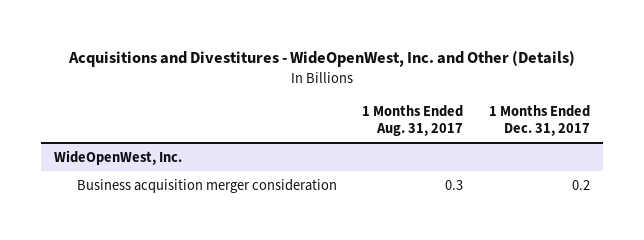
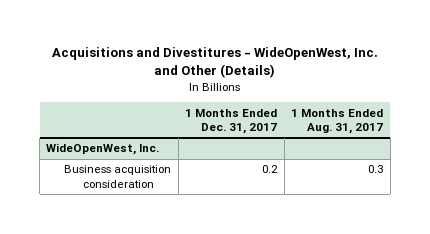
- | 1 Months Ended Aug. 31, 2017 | 1 Months Ended Dec. 31, 2017
+ | 1 Months Ended Dec. 31, 2017 | 1 Months Ended Aug. 31, 2017
@ WideOpenWest, Inc.
- Business acquisition merger consideration | 0.3 | 0.2
+ Business acquisition consideration | 0.2 | 0.3

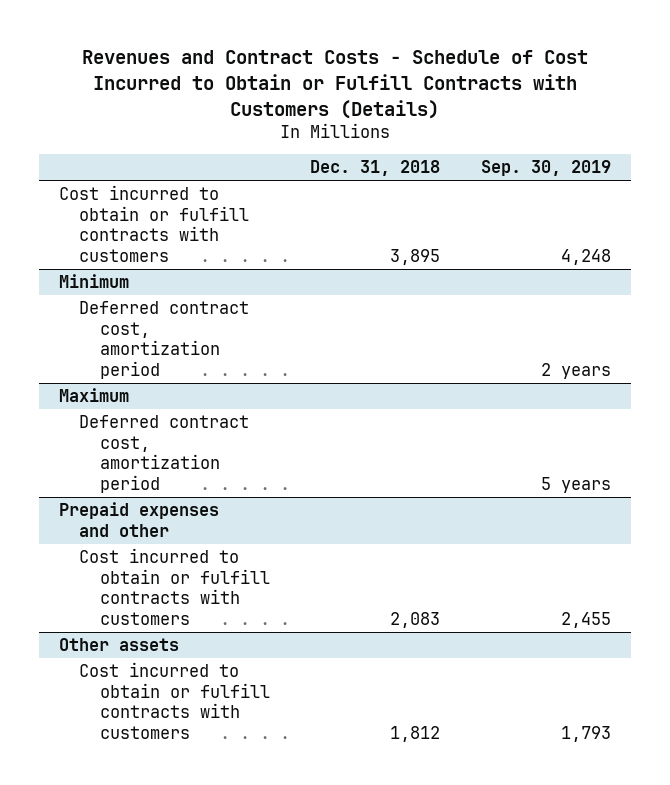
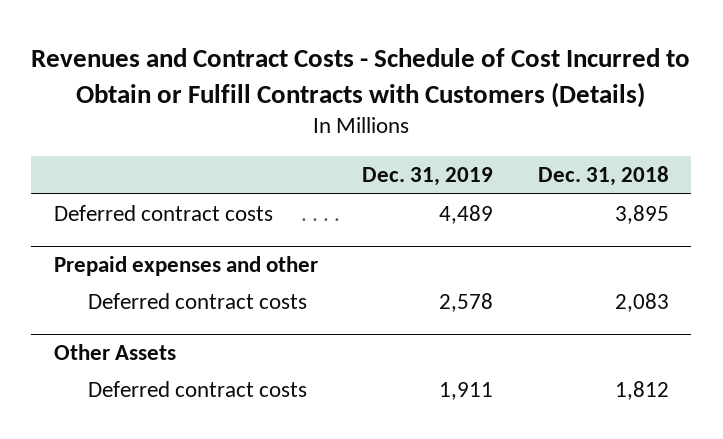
- | Dec. 31, 2018 | Sep. 30, 2019
+ | Dec. 31, 2019 | Dec. 31, 2018
- Cost incurred to obtain or fulfill contracts with customers | 3,895 | 4,248
- Minimum
- Deferred contract cost, amortization period | | 2 years
- Maximum
- Deferred contract cost, amortization period | | 5 years
+ Deferred contract costs | 4,489 | 3,895
@ Prepaid expenses and other
- Cost incurred to obtain or fulfill contracts with customers | 2,083 | 2,455
- Other assets
- Cost incurred to obtain or fulfill contracts with customers | 1,812 | 1,793
@ Prepaid expenses and other
+ Deferred contract costs | 2,578 | 2,083
+ Other Assets
+ Deferred contract costs | 1,911 | 1,812

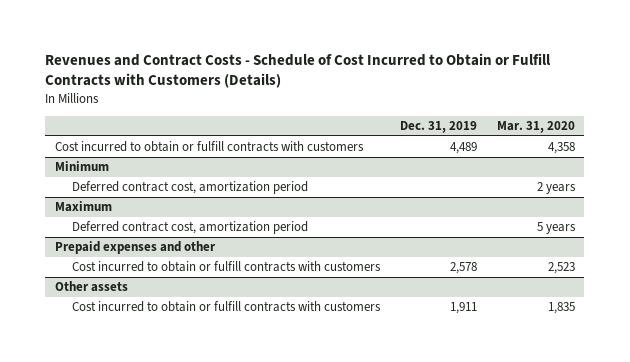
- | Dec. 31, 2019 | Dec. 31, 2018
+ | Dec. 31, 2019 | Mar. 31, 2020
- Deferred contract costs | 4,489 | 3,895
+ Cost incurred to obtain or fulfill contracts with customers | 4,489 | 4,358
+ Minimum
+ Deferred contract cost, amortization period | | 2 years
+ Maximum
+ Deferred contract cost, amortization period | | 5 years
@ Prepaid expenses and other
- Deferred contract costs | 2,578 | 2,083
- Other Assets
- Deferred contract costs | 1,911 | 1,812
@ Prepaid expenses and other
+ Cost incurred to obtain or fulfill contracts with customers | 2,578 | 2,523
+ Other assets
+ Cost incurred to obtain or fulfill contracts with customers | 1,911 | 1,835

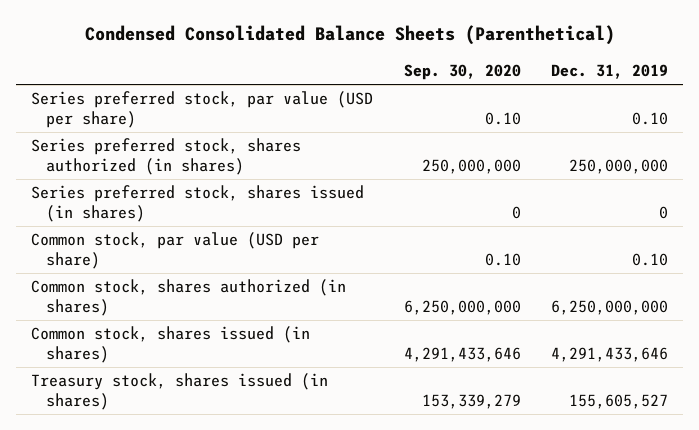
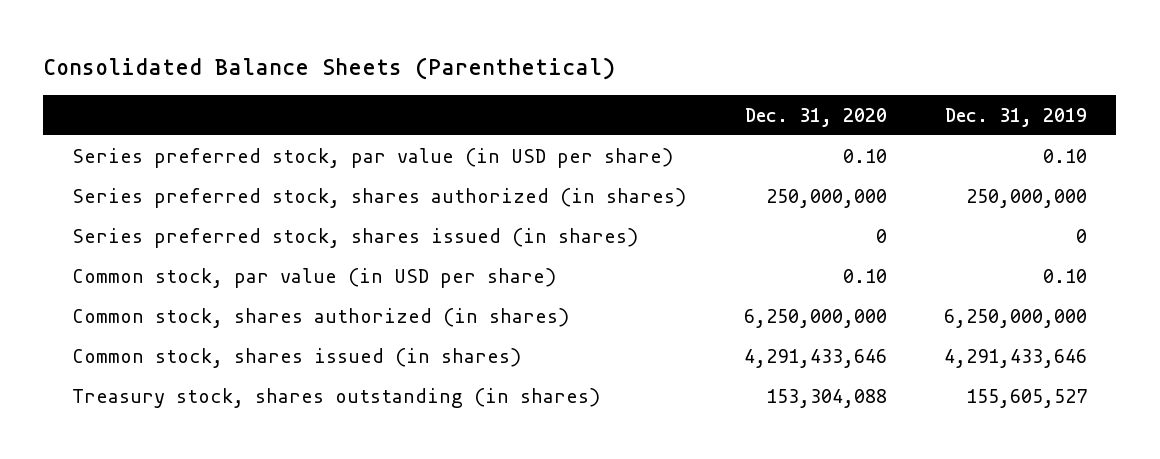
- Condensed Consolidated Balance Sheets (Parenthetical)
+ Consolidated Balance Sheets (Parenthetical)
- | Sep. 30, 2020 | Dec. 31, 2019
+ | Dec. 31, 2020 | Dec. 31, 2019
- Series preferred stock, par value (USD per share) | 0.10 | 0.10
+ Series preferred stock, par value (in USD per share) | 0.10 | 0.10
- Common stock, par value (USD per share) | 0.10 | 0.10
+ Common stock, par value (in USD per share) | 0.10 | 0.10
- Treasury stock, shares issued (in shares) | 153,339,279 | 155,605,527
+ Treasury stock, shares outstanding (in shares) | 153,304,088 | 155,605,527

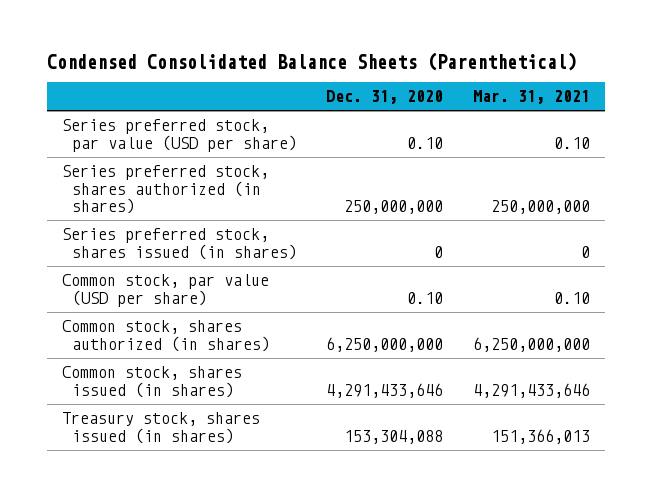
- Consolidated Balance Sheets (Parenthetical)
+ Condensed Consolidated Balance Sheets (Parenthetical)
- | Dec. 31, 2020 | Dec. 31, 2019
+ | Dec. 31, 2020 | Mar. 31, 2021
- Series preferred stock, par value (in USD per share) | 0.10 | 0.10
+ Series preferred stock, par value (USD per share) | 0.10 | 0.10
- Common stock, par value (in USD per share) | 0.10 | 0.10
+ Common stock, par value (USD per share) | 0.10 | 0.10
- Treasury stock, shares outstanding (in shares) | 153,304,088 | 155,605,527
+ Treasury stock, shares issued (in shares) | 153,304,088 | 151,366,013

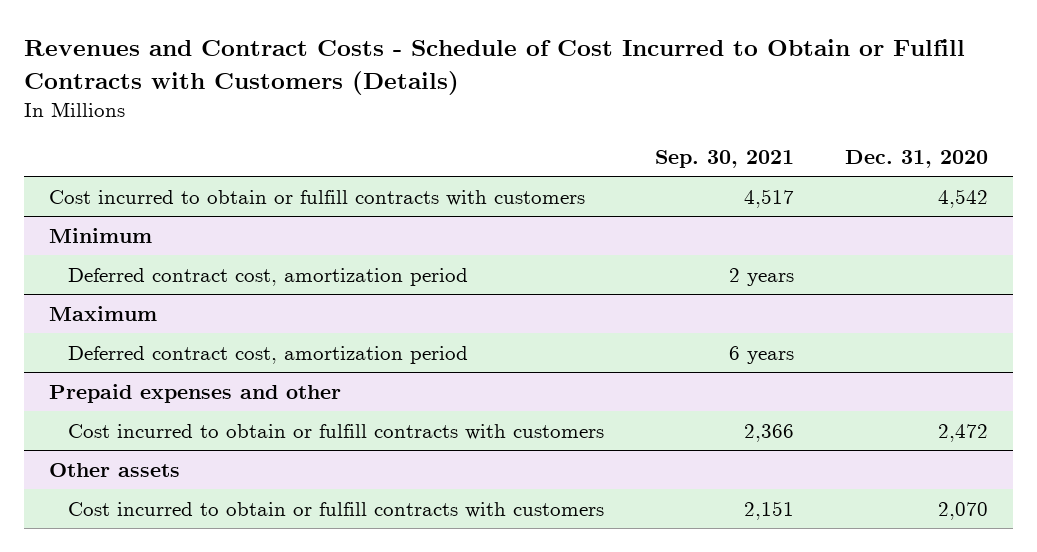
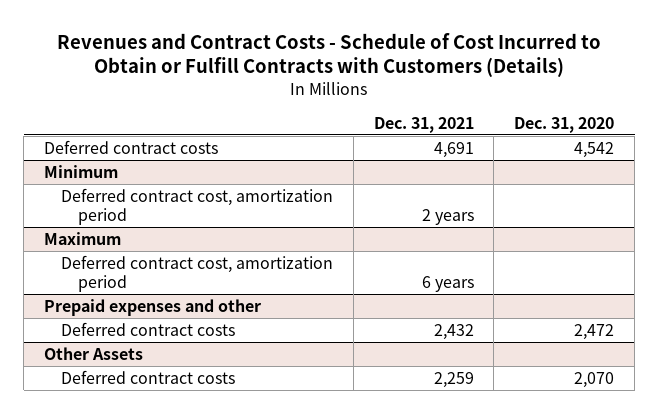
- | Sep. 30, 2021 | Dec. 31, 2020
+ | Dec. 31, 2021 | Dec. 31, 2020
- Cost incurred to obtain or fulfill contracts with customers | 4,517 | 4,542
+ Deferred contract costs | 4,691 | 4,542
@ Prepaid expenses and other
- Cost incurred to obtain or fulfill contracts with customers | 2,366 | 2,472
- Other assets
- Cost incurred to obtain or fulfill contracts with customers | 2,151 | 2,070
@ Prepaid expenses and other
+ Deferred contract costs | 2,432 | 2,472
+ Other Assets
+ Deferred contract costs | 2,259 | 2,070

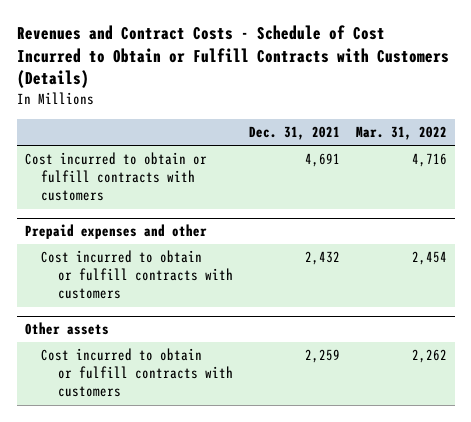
- | Dec. 31, 2021 | Dec. 31, 2020
+ | Dec. 31, 2021 | Mar. 31, 2022
- Deferred contract costs | 4,691 | 4,542
- Minimum
- Deferred contract cost, amortization period | 2 years |
- Maximum
- Deferred contract cost, amortization period | 6 years |
+ Cost incurred to obtain or fulfill contracts with customers | 4,691 | 4,716
@ Prepaid expenses and other
- Deferred contract costs | 2,432 | 2,472
- Other Assets
- Deferred contract costs | 2,259 | 2,070
@ Prepaid expenses and other
+ Cost incurred to obtain or fulfill contracts with customers | 2,432 | 2,454
+ Other assets
+ Cost incurred to obtain or fulfill contracts with customers | 2,259 | 2,262

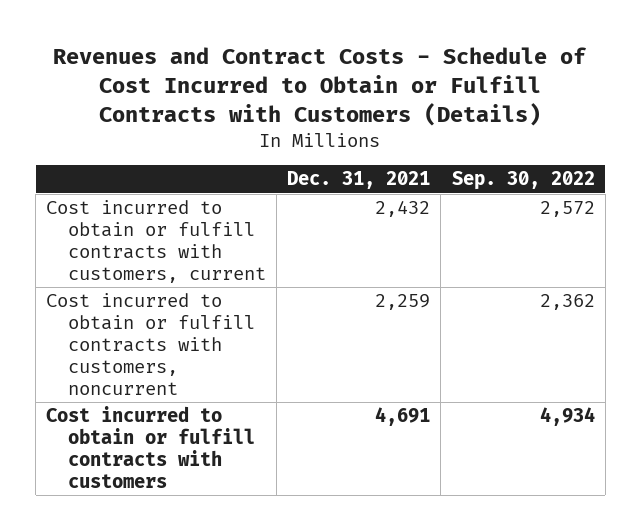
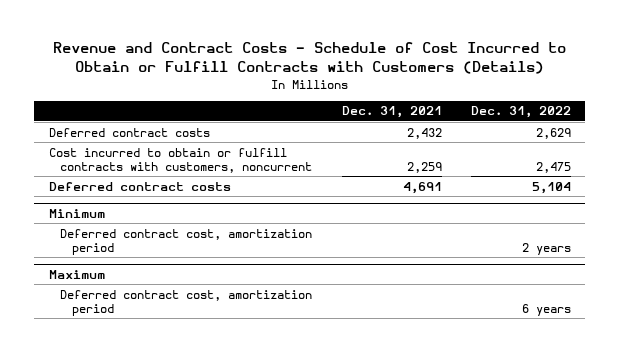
- Revenues and Contract Costs - Schedule of Cost Incurred to Obtain or Fulfill Contracts with Customers (Details)
+ Revenue and Contract Costs - Schedule of Cost Incurred to Obtain or Fulfill Contracts with Customers (Details)
- | Dec. 31, 2021 | Sep. 30, 2022
+ | Dec. 31, 2021 | Dec. 31, 2022
- Cost incurred to obtain or fulfill contracts with customers, current | 2,432 | 2,572
+ Deferred contract costs | 2,432 | 2,629
- Cost incurred to obtain or fulfill contracts with customers | 4,691 | 4,934
+ Deferred contract costs | 4,691 | 5,104
+ Minimum
+ Deferred contract cost, amortization period | | 2 years
+ Maximum
+ Deferred contract cost, amortization period | | 6 years

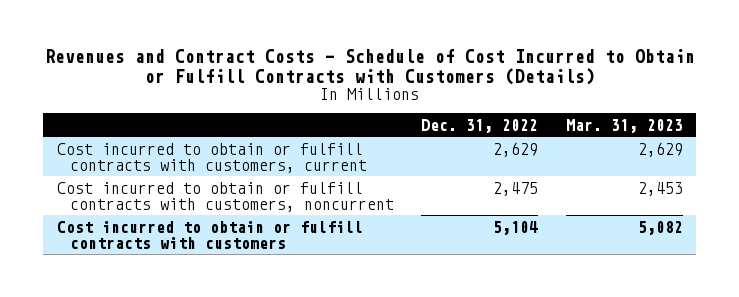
- Revenue and Contract Costs - Schedule of Cost Incurred to Obtain or Fulfill Contracts with Customers (Details)
+ Revenues and Contract Costs - Schedule of Cost Incurred to Obtain or Fulfill Contracts with Customers (Details)
- | Dec. 31, 2021 | Dec. 31, 2022
+ | Dec. 31, 2022 | Mar. 31, 2023
- Deferred contract costs | 2,432 | 2,629
+ Cost incurred to obtain or fulfill contracts with customers, current | 2,629 | 2,629
- Deferred contract costs | 4,691 | 5,104
- Minimum
- Deferred contract cost, amortization period | | 2 years
- Maximum
- Deferred contract cost, amortization period | | 6 years
+ Cost incurred to obtain or fulfill contracts with customers | 5,104 | 5,082

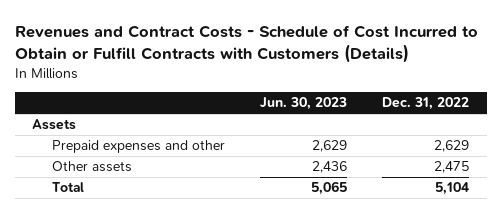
- | Dec. 31, 2022 | Mar. 31, 2023
+ | Jun. 30, 2023 | Dec. 31, 2022
- Cost incurred to obtain or fulfill contracts with customers, current | 2,629 | 2,629
- Cost incurred to obtain or fulfill contracts with customers, noncurrent | 2,475 | 2,453
- Cost incurred to obtain or fulfill contracts with customers | 5,104 | 5,082
+ Assets
+ Prepaid expenses and other | 2,629 | 2,629
+ Other assets | 2,436 | 2,475
+ Total | 5,065 | 5,104

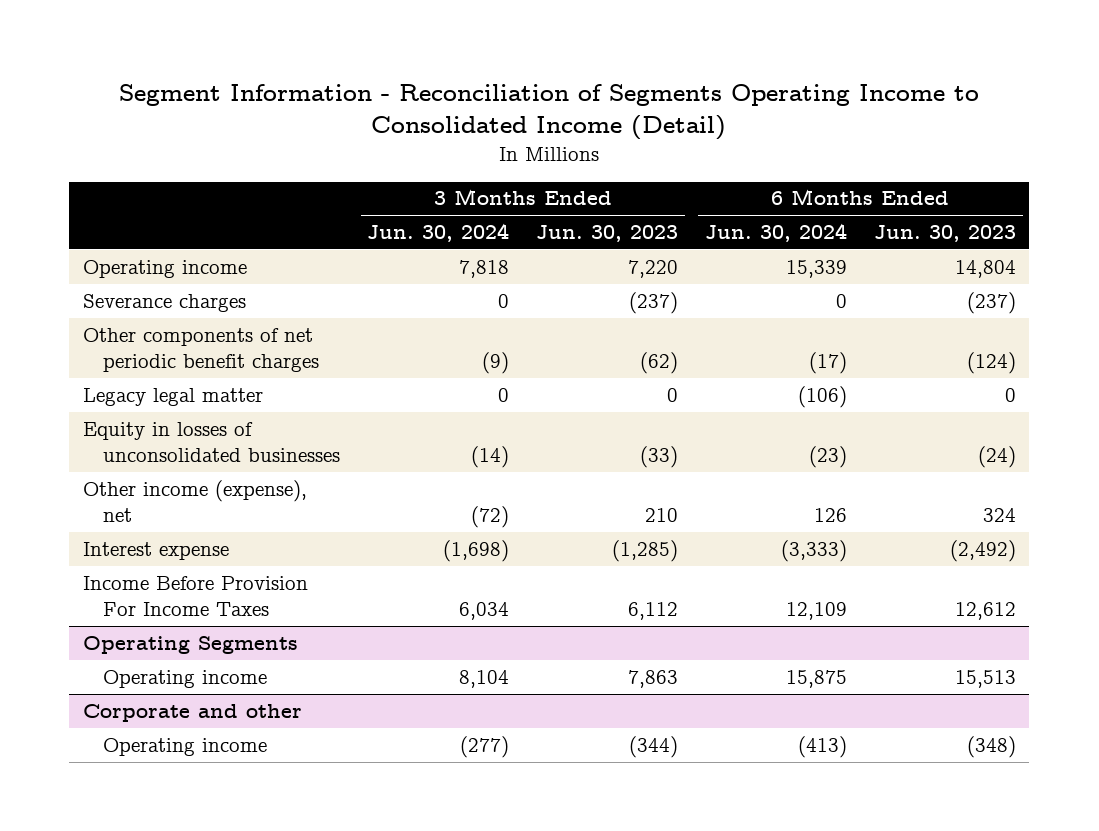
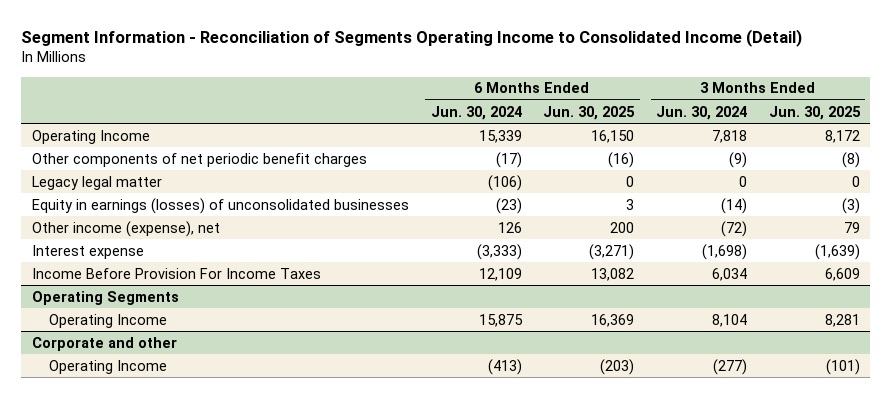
- | 3 Months Ended Jun. 30, 2024 | 3 Months Ended Jun. 30, 2023 | 6 Months Ended Jun. 30, 2024 | 6 Months Ended Jun. 30, 2023
+ | 6 Months Ended Jun. 30, 2024 | 6 Months Ended Jun. 30, 2025 | 3 Months Ended Jun. 30, 2024 | 3 Months Ended Jun. 30, 2025
- Operating income | 7,818 | 7,220 | 15,339 | 14,804
- Severance charges | 0 | (237) | 0 | (237)
+ Operating Income | 15,339 | 16,150 | 7,818 | 8,172
- Equity in losses of unconsolidated businesses | (14) | (33) | (23) | (24)
+ Equity in earnings (losses) of unconsolidated businesses | (23) | 3 | (14) | (3)
@ Operating Segments
- Operating income | 8,104 | 7,863 | 15,875 | 15,513
+ Operating Income | 15,875 | 16,369 | 8,104 | 8,281
@ Corporate and other
- Operating income | (277) | (344) | (413) | (348)
+ Operating Income | (413) | (203) | (277) | (101)

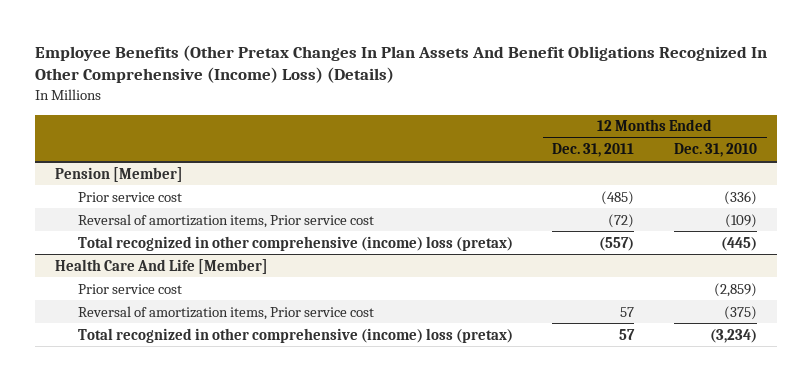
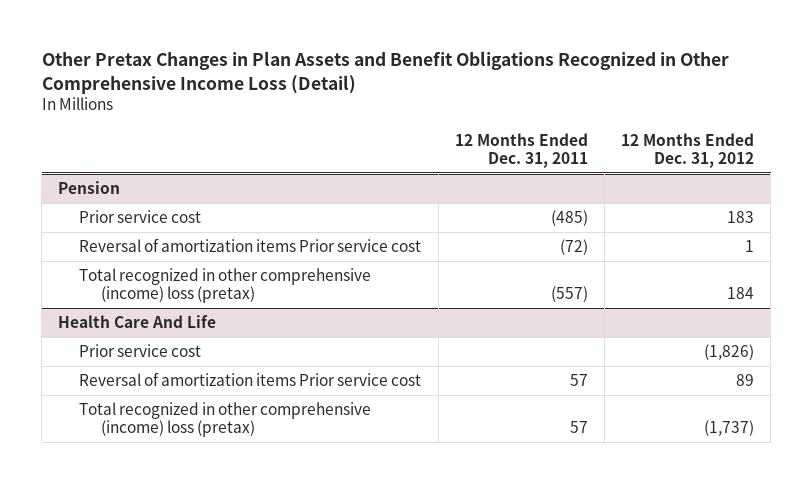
- Employee Benefits (Other Pretax Changes In Plan Assets And Benefit Obligations Recognized In Other Comprehensive (Income) Loss) (Details)
+ Other Pretax Changes in Plan Assets and Benefit Obligations Recognized in Other Comprehensive Income Loss (Detail)
- | 12 Months Ended Dec. 31, 2011 | 12 Months Ended Dec. 31, 2010
+ | 12 Months Ended Dec. 31, 2011 | 12 Months Ended Dec. 31, 2012
- Pension [Member]
+ Pension
- Reversal of amortization items, Prior service cost | (72) | (109)
+ Reversal of amortization items Prior service cost | (72) | 1
- Health Care And Life [Member]
+ Health Care And Life
- Reversal of amortization items, Prior service cost | 57 | (375)
+ Reversal of amortization items Prior service cost | 57 | 89

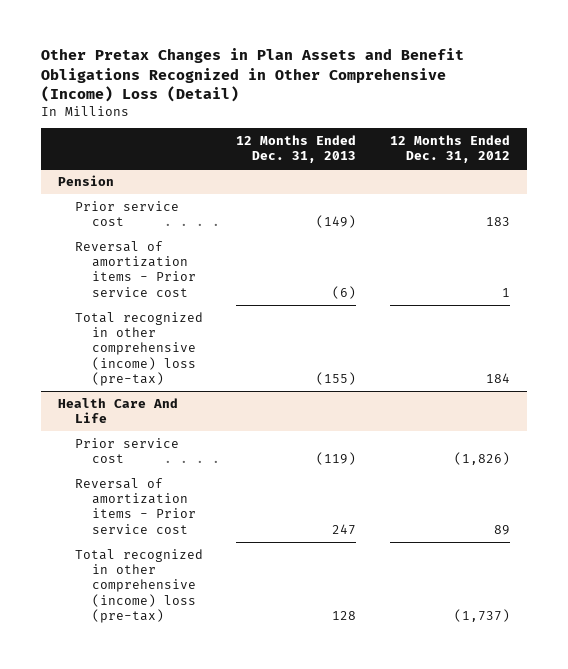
- Other Pretax Changes in Plan Assets and Benefit Obligations Recognized in Other Comprehensive Income Loss (Detail)
+ Other Pretax Changes in Plan Assets and Benefit Obligations Recognized in Other Comprehensive (Income) Loss (Detail)
- | 12 Months Ended Dec. 31, 2011 | 12 Months Ended Dec. 31, 2012
+ | 12 Months Ended Dec. 31, 2013 | 12 Months Ended Dec. 31, 2012
@ Pension
- Reversal of amortization items Prior service cost | (72) | 1
- Total recognized in other comprehensive (income) loss (pretax) | (557) | 184
+ Reversal of amortization items - Prior service cost | (6) | 1
+ Total recognized in other comprehensive (income) loss (pre-tax) | (155) | 184
@ Health Care And Life
- Reversal of amortization items Prior service cost | 57 | 89
- Total recognized in other comprehensive (income) loss (pretax) | 57 | (1,737)
+ Reversal of amortization items - Prior service cost | 247 | 89
+ Total recognized in other comprehensive (income) loss (pre-tax) | 128 | (1,737)

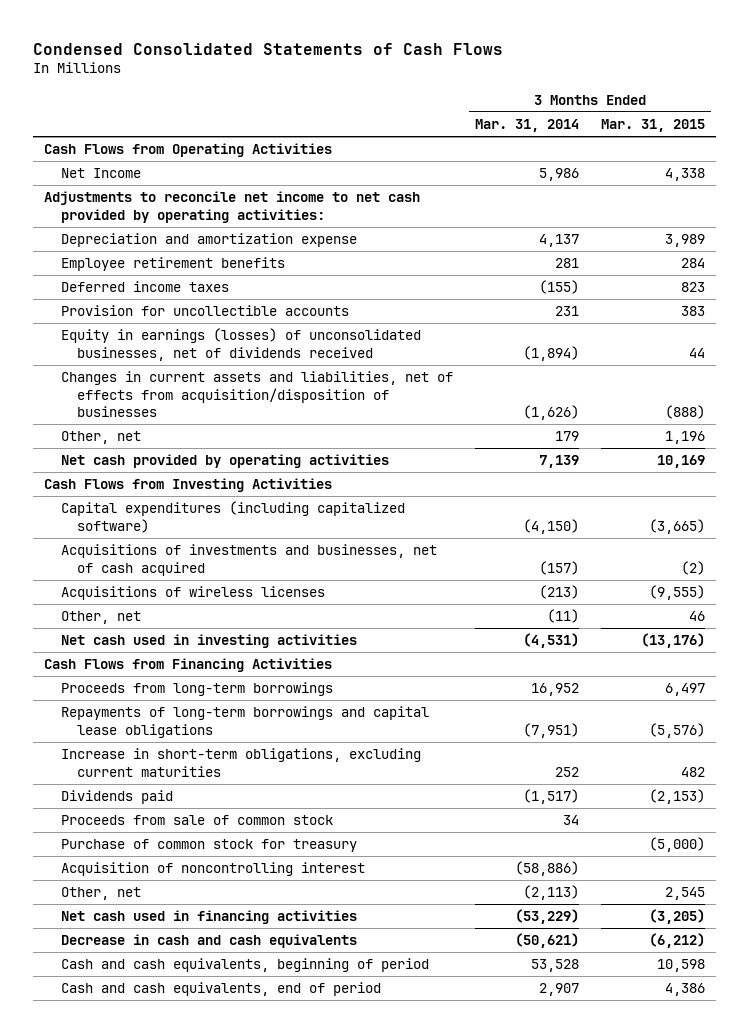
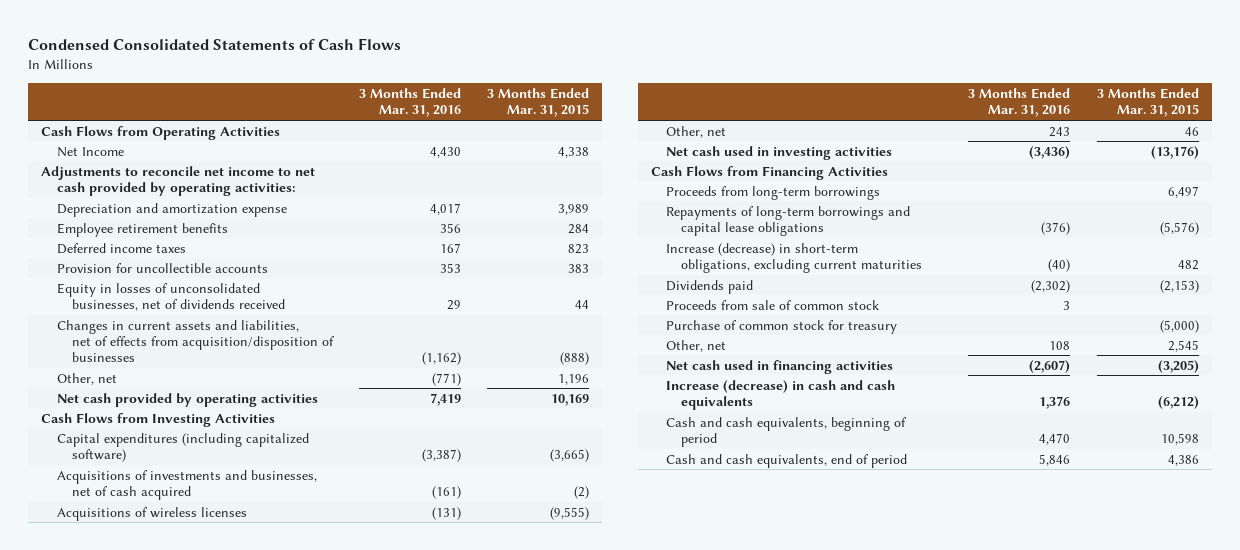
- | 3 Months Ended Mar. 31, 2014 | 3 Months Ended Mar. 31, 2015
+ | 3 Months Ended Mar. 31, 2016 | 3 Months Ended Mar. 31, 2015
- Equity in earnings (losses) of unconsolidated businesses, net of dividends received | (1,894) | 44
+ Equity in losses of unconsolidated businesses, net of dividends received | 29 | 44
- Increase in short-term obligations, excluding current maturities | 252 | 482
+ Increase (decrease) in short-term obligations, excluding current maturities | (40) | 482
- Acquisition of noncontrolling interest | (58,886) |
- Decrease in cash and cash equivalents | (50,621) | (6,212)
+ Increase (decrease) in cash and cash equivalents | 1,376 | (6,212)

